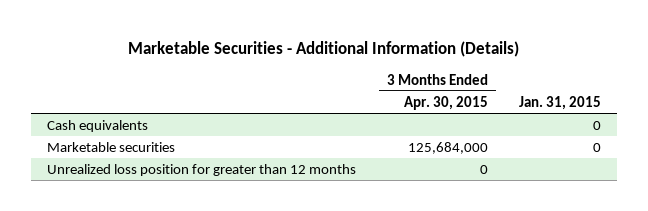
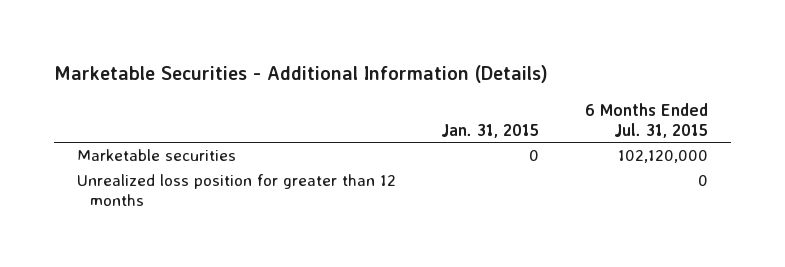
- | 3 Months Ended Apr. 30, 2015 | Jan. 31, 2015
+ | Jan. 31, 2015 | 6 Months Ended Jul. 31, 2015
- Cash equivalents | | 0

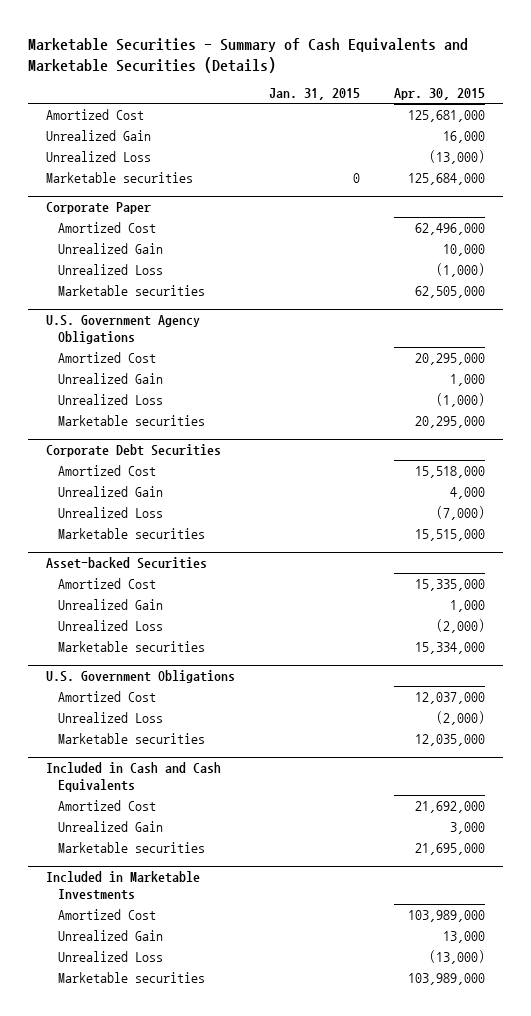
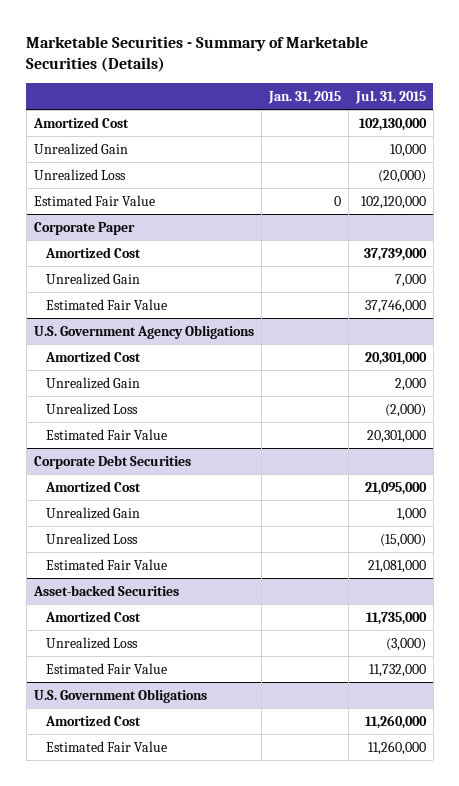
- Marketable Securities - Summary of Cash Equivalents and Marketable Securities (Details)
+ Marketable Securities - Summary of Marketable Securities (Details)
- | Jan. 31, 2015 | Apr. 30, 2015
+ | Jan. 31, 2015 | Jul. 31, 2015
- Marketable securities | 0 | 125,684,000
+ Estimated Fair Value | 0 | 102,120,000
@ Corporate Paper
- Unrealized Loss | | (1,000)
- Marketable securities | | 62,505,000
+ Estimated Fair Value | | 37,746,000
@ U.S. Government Agency Obligations
- Marketable securities | | 20,295,000
+ Estimated Fair Value | | 20,301,000
@ Corporate Debt Securities
- Marketable securities | | 15,515,000
+ Estimated Fair Value | | 21,081,000
@ Asset-backed Securities
- Unrealized Gain | | 1,000
- Marketable securities | | 15,334,000
+ Estimated Fair Value | | 11,732,000
@ U.S. Government Obligations
- Unrealized Loss | | (2,000)
- Marketable securities | | 12,035,000
- Included in Cash and Cash Equivalents
- Amortized Cost | | 21,692,000
- Unrealized Gain | | 3,000
- Marketable securities | | 21,695,000
- Included in Marketable Investments
- Amortized Cost | | 103,989,000
- Unrealized Gain | | 13,000
- Unrealized Loss | | (13,000)
- Marketable securities | | 103,989,000
@ U.S. Government Obligations
+ Estimated Fair Value | | 11,260,000

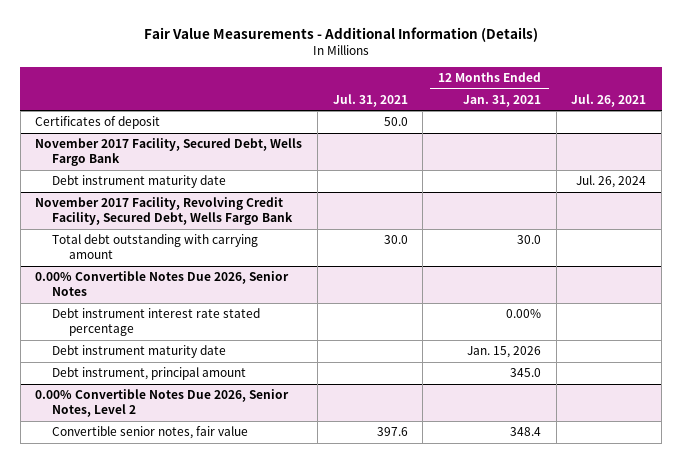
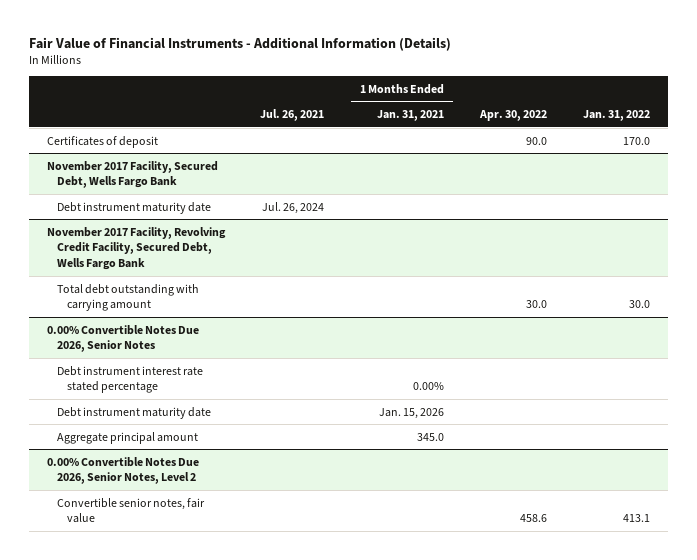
- Fair Value Measurements - Additional Information (Details)
+ Fair Value of Financial Instruments - Additional Information (Details)
- | Jul. 31, 2021 | 12 Months Ended Jan. 31, 2021 | Jul. 26, 2021
+ | Jul. 26, 2021 | 1 Months Ended Jan. 31, 2021 | Apr. 30, 2022 | Jan. 31, 2022
@ 0.00% Convertible Notes Due 2026, Senior Notes
- Debt instrument, principal amount | | 345.0 |
+ Aggregate principal amount | | 345.0 | |

